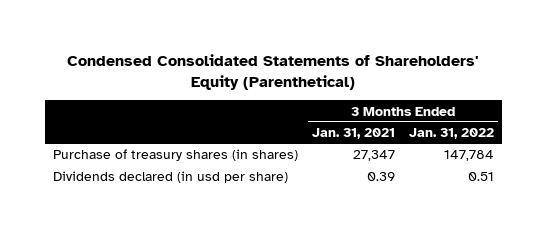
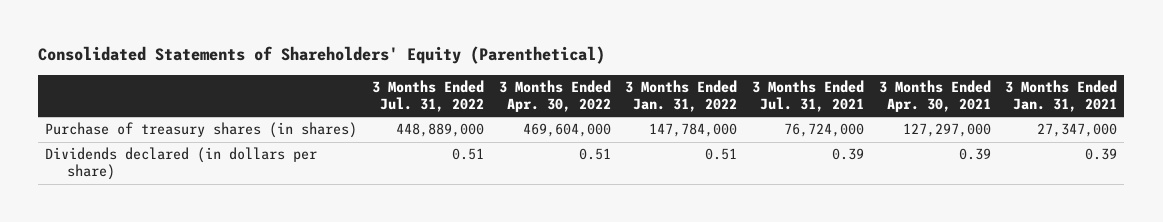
- Condensed Consolidated Statements of Shareholders' Equity (Parenthetical)
+ Consolidated Statements of Shareholders' Equity (Parenthetical)
- | 3 Months Ended Jan. 31, 2021 | 3 Months Ended Jan. 31, 2022
+ | 3 Months Ended Jul. 31, 2022 | 3 Months Ended Apr. 30, 2022 | 3 Months Ended Jan. 31, 2022 | 3 Months Ended Jul. 31, 2021 | 3 Months Ended Apr. 30, 2021 | 3 Months Ended Jan. 31, 2021
- Purchase of treasury shares (in shares) | 27,347 | 147,784
- Dividends declared (in usd per share) | 0.39 | 0.51
+ Purchase of treasury shares (in shares) | 448,889,000 | 469,604,000 | 147,784,000 | 76,724,000 | 127,297,000 | 27,347,000
+ Dividends declared (in dollars per share) | 0.51 | 0.51 | 0.51 | 0.39 | 0.39 | 0.39

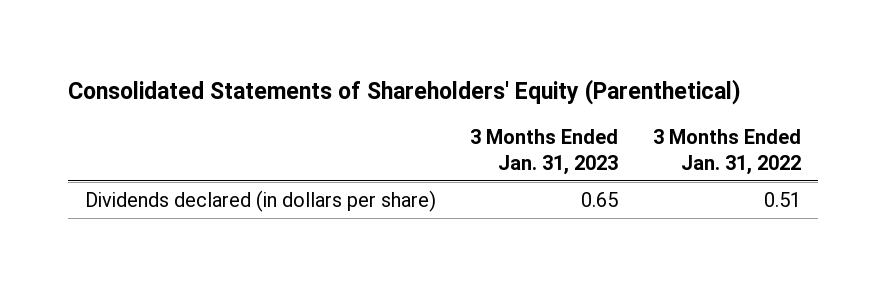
- | 3 Months Ended Jul. 31, 2022 | 3 Months Ended Apr. 30, 2022 | 3 Months Ended Jan. 31, 2022 | 3 Months Ended Jul. 31, 2021 | 3 Months Ended Apr. 30, 2021 | 3 Months Ended Jan. 31, 2021
+ | 3 Months Ended Jan. 31, 2023 | 3 Months Ended Jan. 31, 2022
- Purchase of treasury shares (in shares) | 448,889,000 | 469,604,000 | 147,784,000 | 76,724,000 | 127,297,000 | 27,347,000

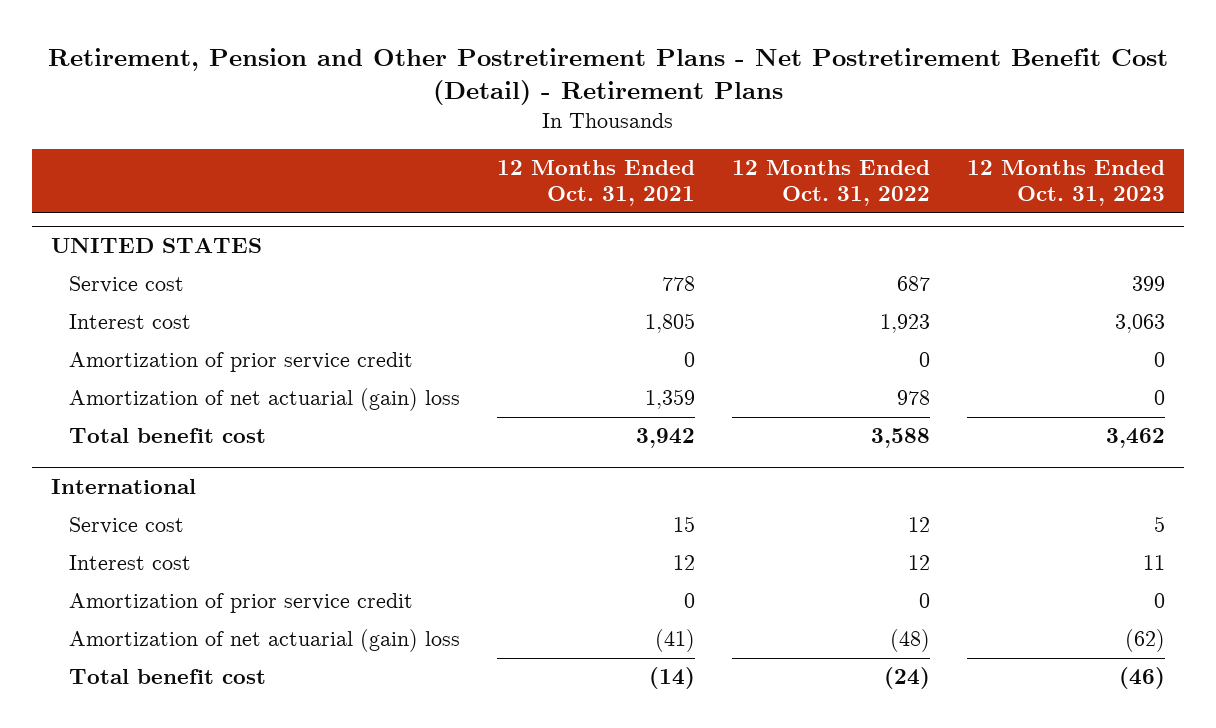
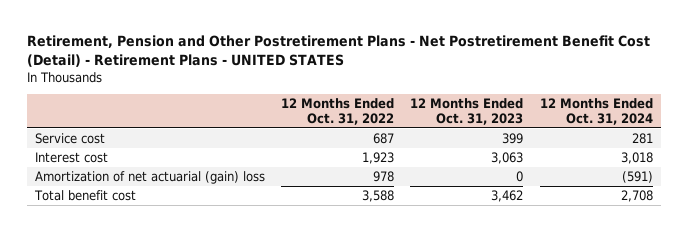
- Retirement, Pension and Other Postretirement Plans - Net Postretirement Benefit Cost (Detail) - Retirement Plans
+ Retirement, Pension and Other Postretirement Plans - Net Postretirement Benefit Cost (Detail) - Retirement Plans - UNITED STATES
- | 12 Months Ended Oct. 31, 2021 | 12 Months Ended Oct. 31, 2022 | 12 Months Ended Oct. 31, 2023
+ | 12 Months Ended Oct. 31, 2022 | 12 Months Ended Oct. 31, 2023 | 12 Months Ended Oct. 31, 2024
- UNITED STATES
- Amortization of prior service credit | 0 | 0 | 0
- International
- Service cost | 15 | 12 | 5
- Interest cost | 12 | 12 | 11
- Amortization of prior service credit | 0 | 0 | 0
- Amortization of net actuarial (gain) loss | (41) | (48) | (62)
- Total benefit cost | (14) | (24) | (46)

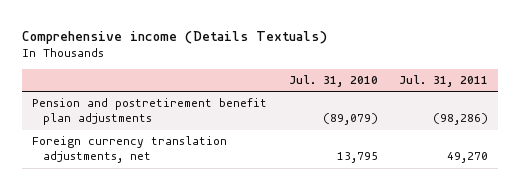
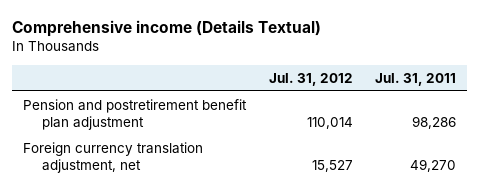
- Comprehensive income (Details Textuals)
+ Comprehensive income (Details Textual)
- | Jul. 31, 2010 | Jul. 31, 2011
+ | Jul. 31, 2012 | Jul. 31, 2011
- Pension and postretirement benefit plan adjustments | (89,079) | (98,286)
- Foreign currency translation adjustments, net | 13,795 | 49,270
+ Pension and postretirement benefit plan adjustment | 110,014 | 98,286
+ Foreign currency translation adjustment, net | 15,527 | 49,270

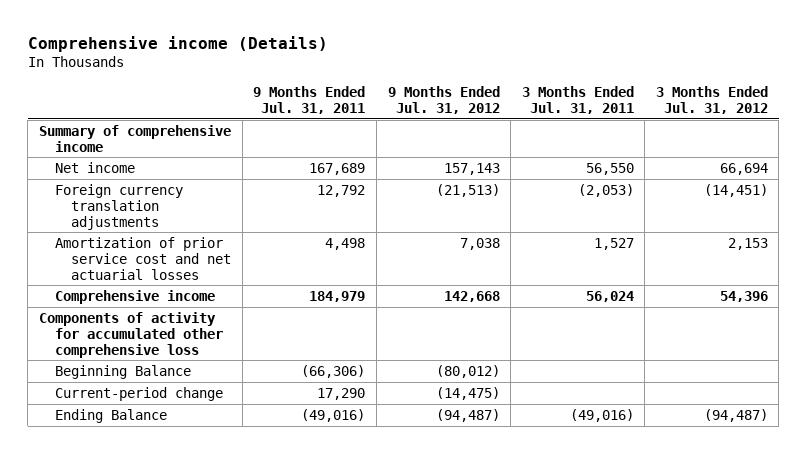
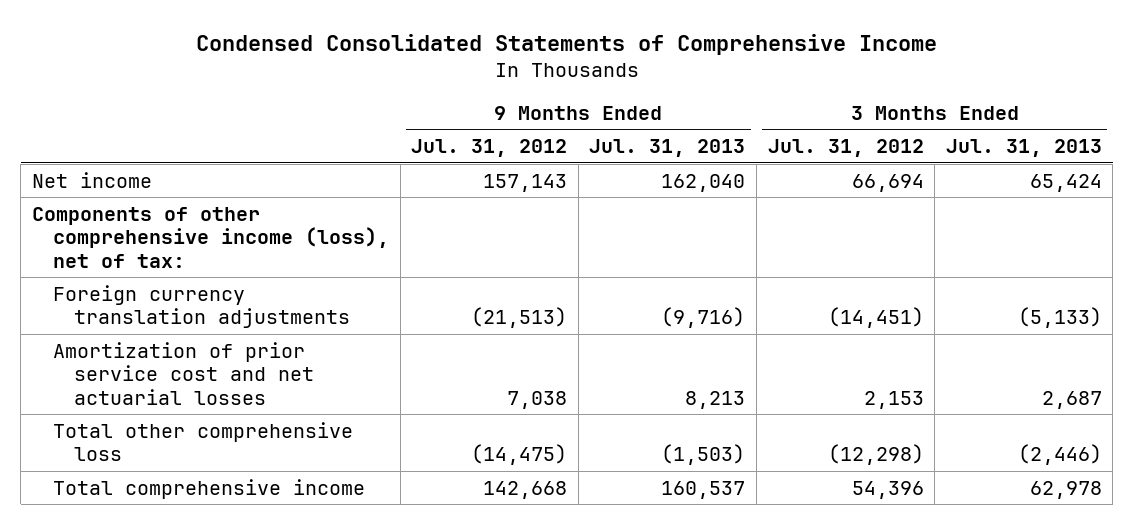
- Comprehensive income (Details)
+ Condensed Consolidated Statements of Comprehensive Income
- | 9 Months Ended Jul. 31, 2011 | 9 Months Ended Jul. 31, 2012 | 3 Months Ended Jul. 31, 2011 | 3 Months Ended Jul. 31, 2012
+ | 9 Months Ended Jul. 31, 2012 | 9 Months Ended Jul. 31, 2013 | 3 Months Ended Jul. 31, 2012 | 3 Months Ended Jul. 31, 2013
- Summary of comprehensive income
+ Components of other comprehensive income (loss), net of tax:
- Comprehensive income | 184,979 | 142,668 | 56,024 | 54,396
- Components of activity for accumulated other comprehensive loss
- Beginning Balance | (66,306) | (80,012) | |
- Current-period change | 17,290 | (14,475) | |
- Ending Balance | (49,016) | (94,487) | (49,016) | (94,487)
+ Total other comprehensive loss | (14,475) | (1,503) | (12,298) | (2,446)
+ Total comprehensive income | 142,668 | 160,537 | 54,396 | 62,978

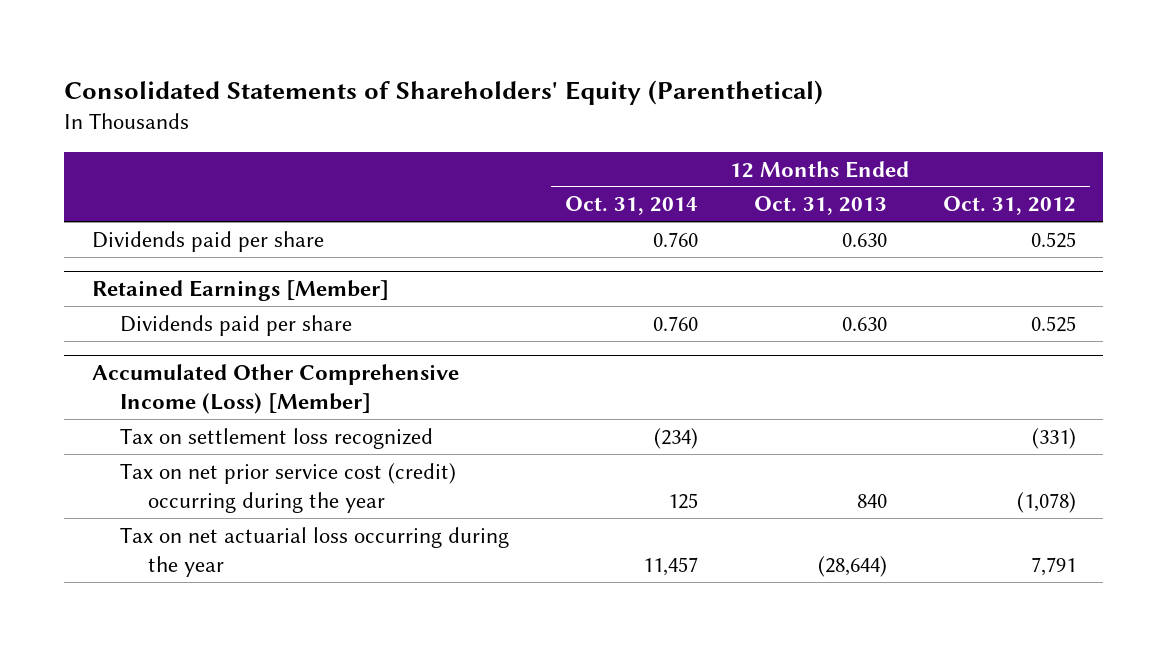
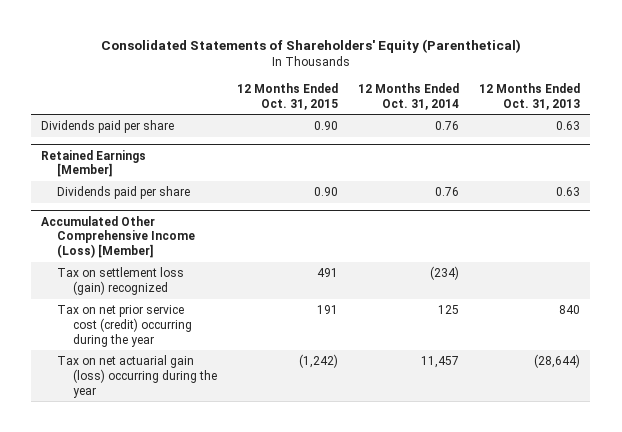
- | 12 Months Ended Oct. 31, 2014 | 12 Months Ended Oct. 31, 2013 | 12 Months Ended Oct. 31, 2012
+ | 12 Months Ended Oct. 31, 2015 | 12 Months Ended Oct. 31, 2014 | 12 Months Ended Oct. 31, 2013
- Dividends paid per share | 0.760 | 0.630 | 0.525
+ Dividends paid per share | 0.90 | 0.76 | 0.63
@ Retained Earnings [Member]
- Dividends paid per share | 0.760 | 0.630 | 0.525
+ Dividends paid per share | 0.90 | 0.76 | 0.63
@ Accumulated Other Comprehensive Income (Loss) [Member]
- Tax on settlement loss recognized | (234) | | (331)
+ Tax on settlement loss (gain) recognized | 491 | (234) |
- Tax on net actuarial loss occurring during the year | 11,457 | (28,644) | 7,791
+ Tax on net actuarial gain (loss) occurring during the year | (1,242) | 11,457 | (28,644)

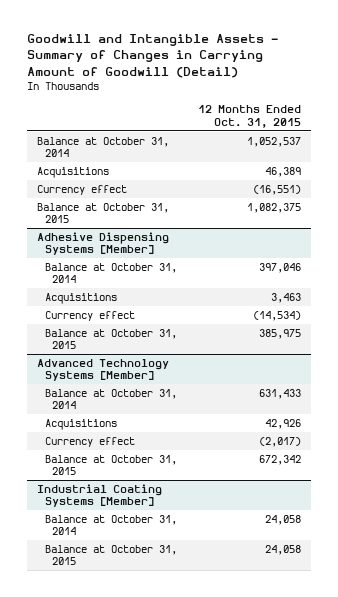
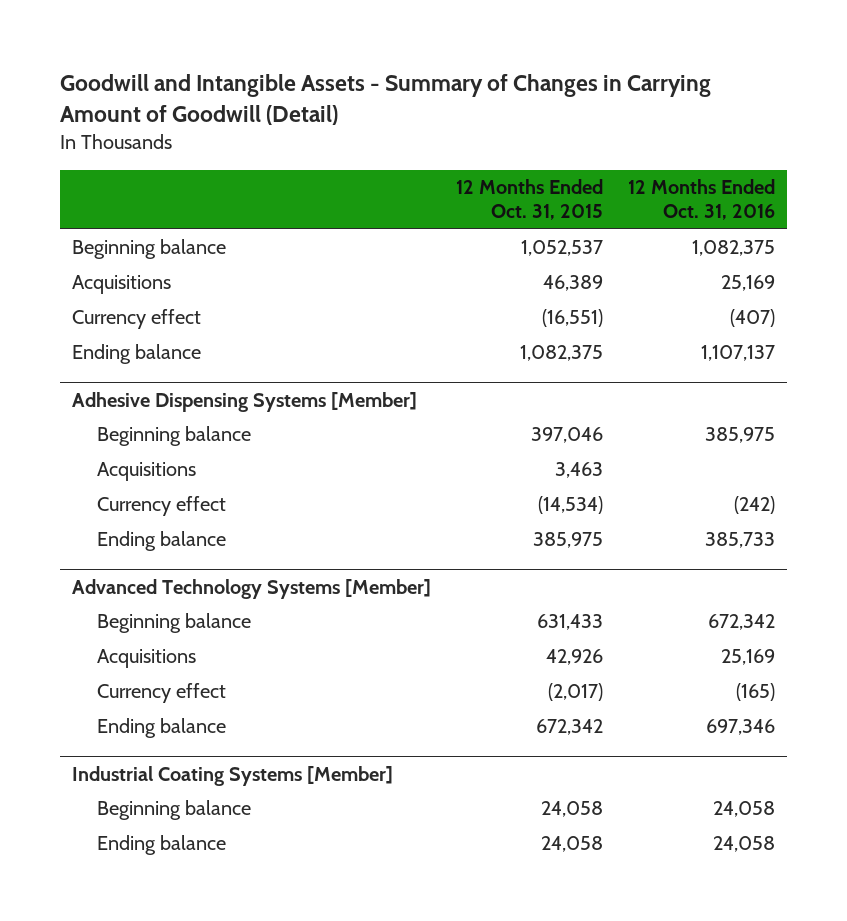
- | 12 Months Ended Oct. 31, 2015
+ | 12 Months Ended Oct. 31, 2015 | 12 Months Ended Oct. 31, 2016
- Balance at October 31, 2014 | 1,052,537
+ Beginning balance | 1,052,537 | 1,082,375
- Balance at October 31, 2015 | 1,082,375
+ Ending balance | 1,082,375 | 1,107,137
@ Adhesive Dispensing Systems [Member]
- Balance at October 31, 2014 | 397,046
+ Beginning balance | 397,046 | 385,975
- Balance at October 31, 2015 | 385,975
+ Ending balance | 385,975 | 385,733
@ Advanced Technology Systems [Member]
- Balance at October 31, 2014 | 631,433
+ Beginning balance | 631,433 | 672,342
- Balance at October 31, 2015 | 672,342
+ Ending balance | 672,342 | 697,346
@ Industrial Coating Systems [Member]
- Balance at October 31, 2014 | 24,058
- Balance at October 31, 2015 | 24,058
+ Beginning balance | 24,058 | 24,058
+ Ending balance | 24,058 | 24,058

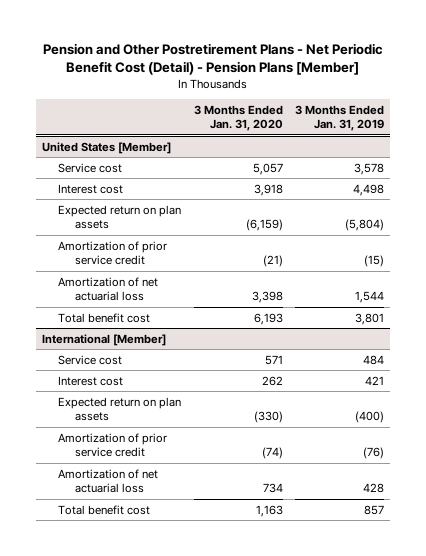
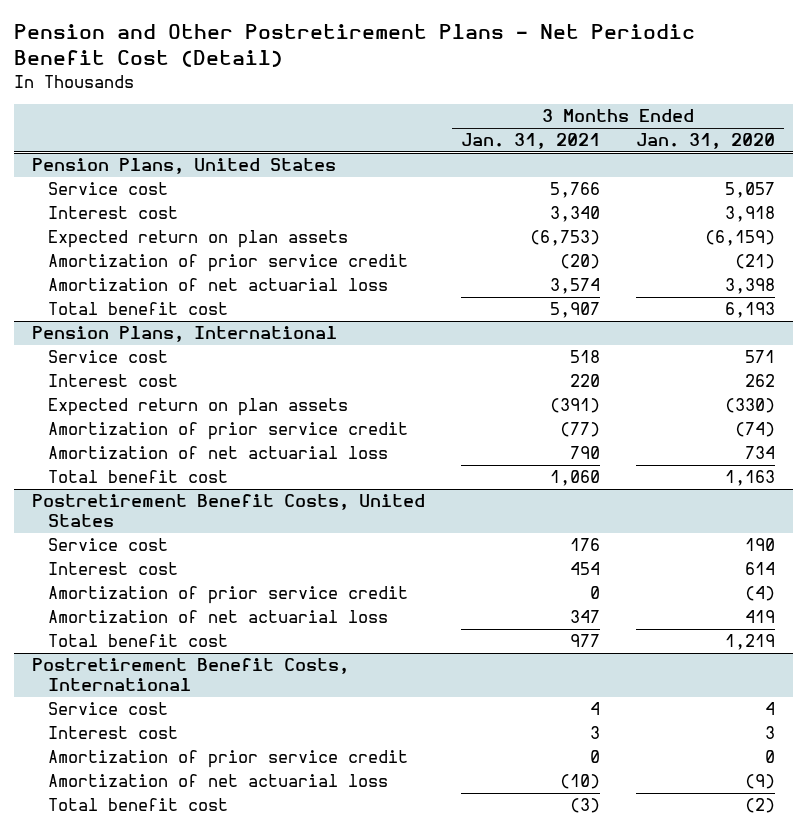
- Pension and Other Postretirement Plans - Net Periodic Benefit Cost (Detail) - Pension Plans [Member]
+ Pension and Other Postretirement Plans - Net Periodic Benefit Cost (Detail)
- | 3 Months Ended Jan. 31, 2020 | 3 Months Ended Jan. 31, 2019
+ | 3 Months Ended Jan. 31, 2021 | 3 Months Ended Jan. 31, 2020
- United States [Member]
+ Pension Plans, United States
- International [Member]
+ Pension Plans, International
+ Postretirement Benefit Costs, United States
+ Service cost | 176 | 190
+ Interest cost | 454 | 614
+ Amortization of prior service credit | 0 | (4)
+ Amortization of net actuarial loss | 347 | 419
+ Total benefit cost | 977 | 1,219
+ Postretirement Benefit Costs, International
+ Service cost | 4 | 4
+ Interest cost | 3 | 3
+ Amortization of prior service credit | 0 | 0
+ Amortization of net actuarial loss | (10) | (9)
+ Total benefit cost | (3) | (2)

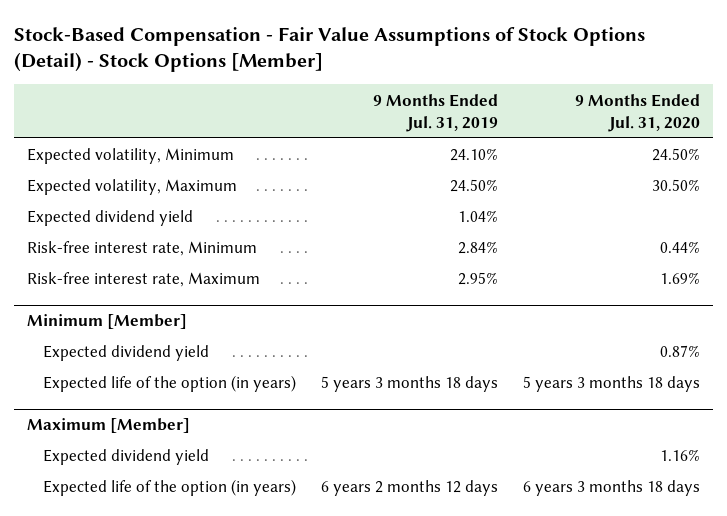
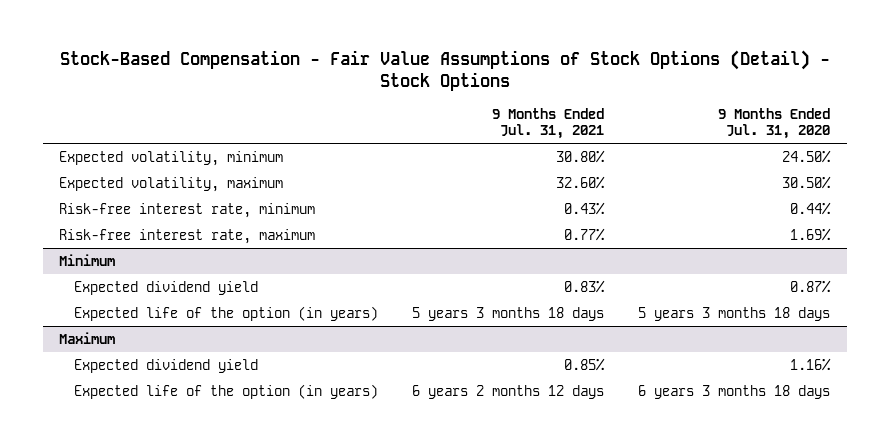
- Stock-Based Compensation - Fair Value Assumptions of Stock Options (Detail) - Stock Options [Member]
+ Stock-Based Compensation - Fair Value Assumptions of Stock Options (Detail) - Stock Options
- | 9 Months Ended Jul. 31, 2019 | 9 Months Ended Jul. 31, 2020
+ | 9 Months Ended Jul. 31, 2021 | 9 Months Ended Jul. 31, 2020
- Expected volatility, Minimum | 24.10% | 24.50%
- Expected volatility, Maximum | 24.50% | 30.50%
- Expected dividend yield | 1.04% |
- Risk-free interest rate, Minimum | 2.84% | 0.44%
- Risk-free interest rate, Maximum | 2.95% | 1.69%
- Minimum [Member]
+ Expected volatility, minimum | 30.80% | 24.50%
+ Expected volatility, maximum | 32.60% | 30.50%
+ Risk-free interest rate, minimum | 0.43% | 0.44%
+ Risk-free interest rate, maximum | 0.77% | 1.69%
+ Minimum
- Maximum [Member]
+ Maximum

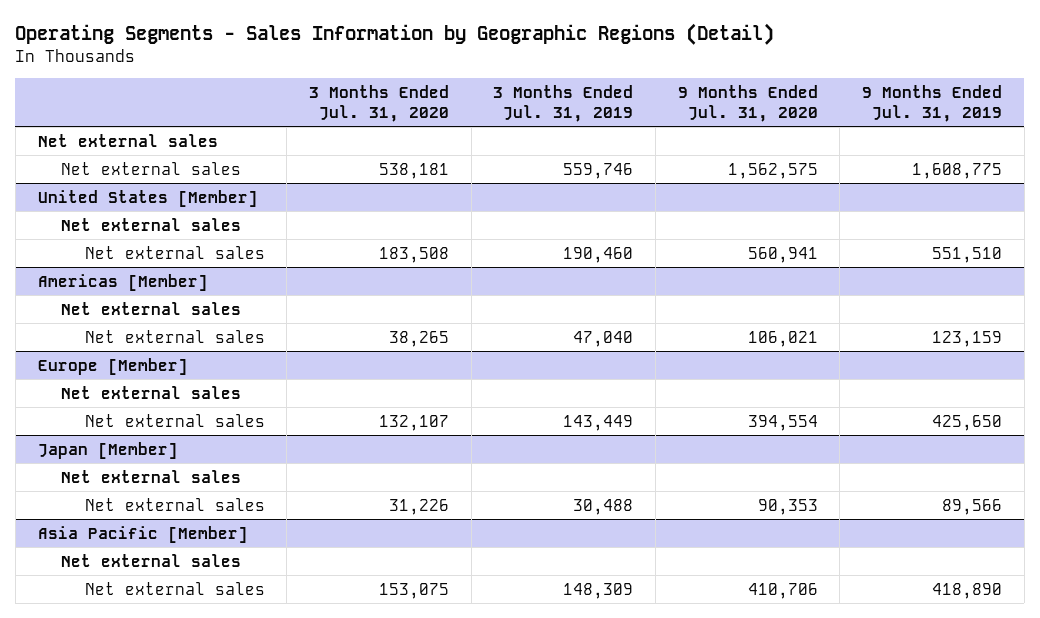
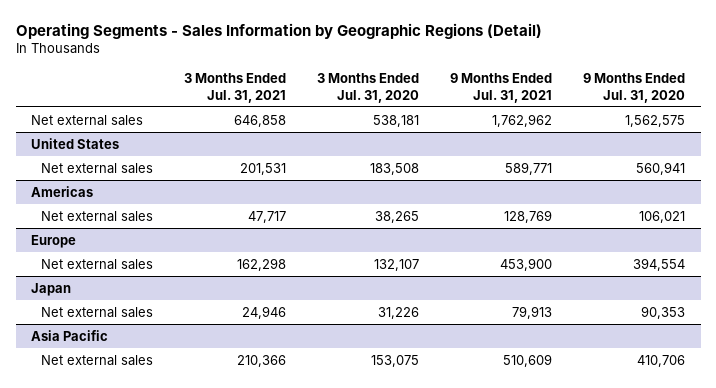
- | 3 Months Ended Jul. 31, 2020 | 3 Months Ended Jul. 31, 2019 | 9 Months Ended Jul. 31, 2020 | 9 Months Ended Jul. 31, 2019
+ | 3 Months Ended Jul. 31, 2021 | 3 Months Ended Jul. 31, 2020 | 9 Months Ended Jul. 31, 2021 | 9 Months Ended Jul. 31, 2020
- Net external sales
- United States [Member]
- Net external sales
+ United States
- Americas [Member]
- Net external sales
+ Americas
- Europe [Member]
- Net external sales
+ Europe
- Japan [Member]
- Net external sales
+ Japan
- Asia Pacific [Member]
- Net external sales
+ Asia Pacific

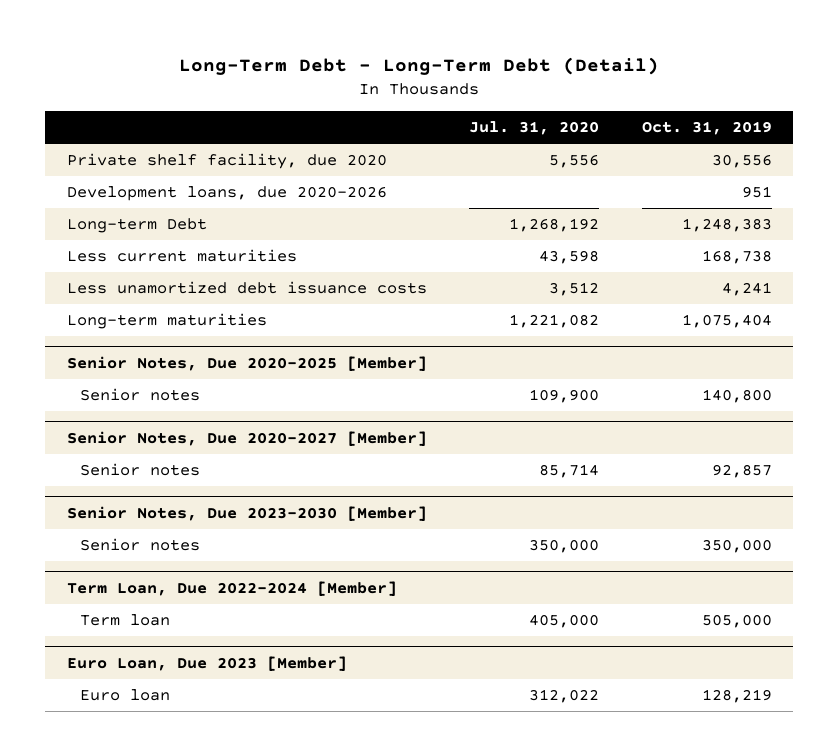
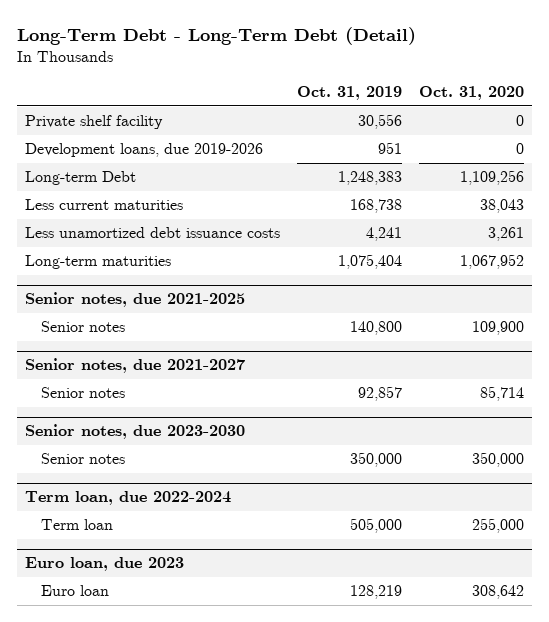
- | Jul. 31, 2020 | Oct. 31, 2019
+ | Oct. 31, 2019 | Oct. 31, 2020
- Private shelf facility, due 2020 | 5,556 | 30,556
- Development loans, due 2020-2026 | | 951
+ Private shelf facility | 30,556 | 0
+ Development loans, due 2019-2026 | 951 | 0
- Senior Notes, Due 2020-2025 [Member]
+ Senior notes, due 2021-2025
- Senior Notes, Due 2020-2027 [Member]
+ Senior notes, due 2021-2027
- Senior Notes, Due 2023-2030 [Member]
+ Senior notes, due 2023-2030
- Term Loan, Due 2022-2024 [Member]
+ Term loan, due 2022-2024
- Euro Loan, Due 2023 [Member]
+ Euro loan, due 2023

